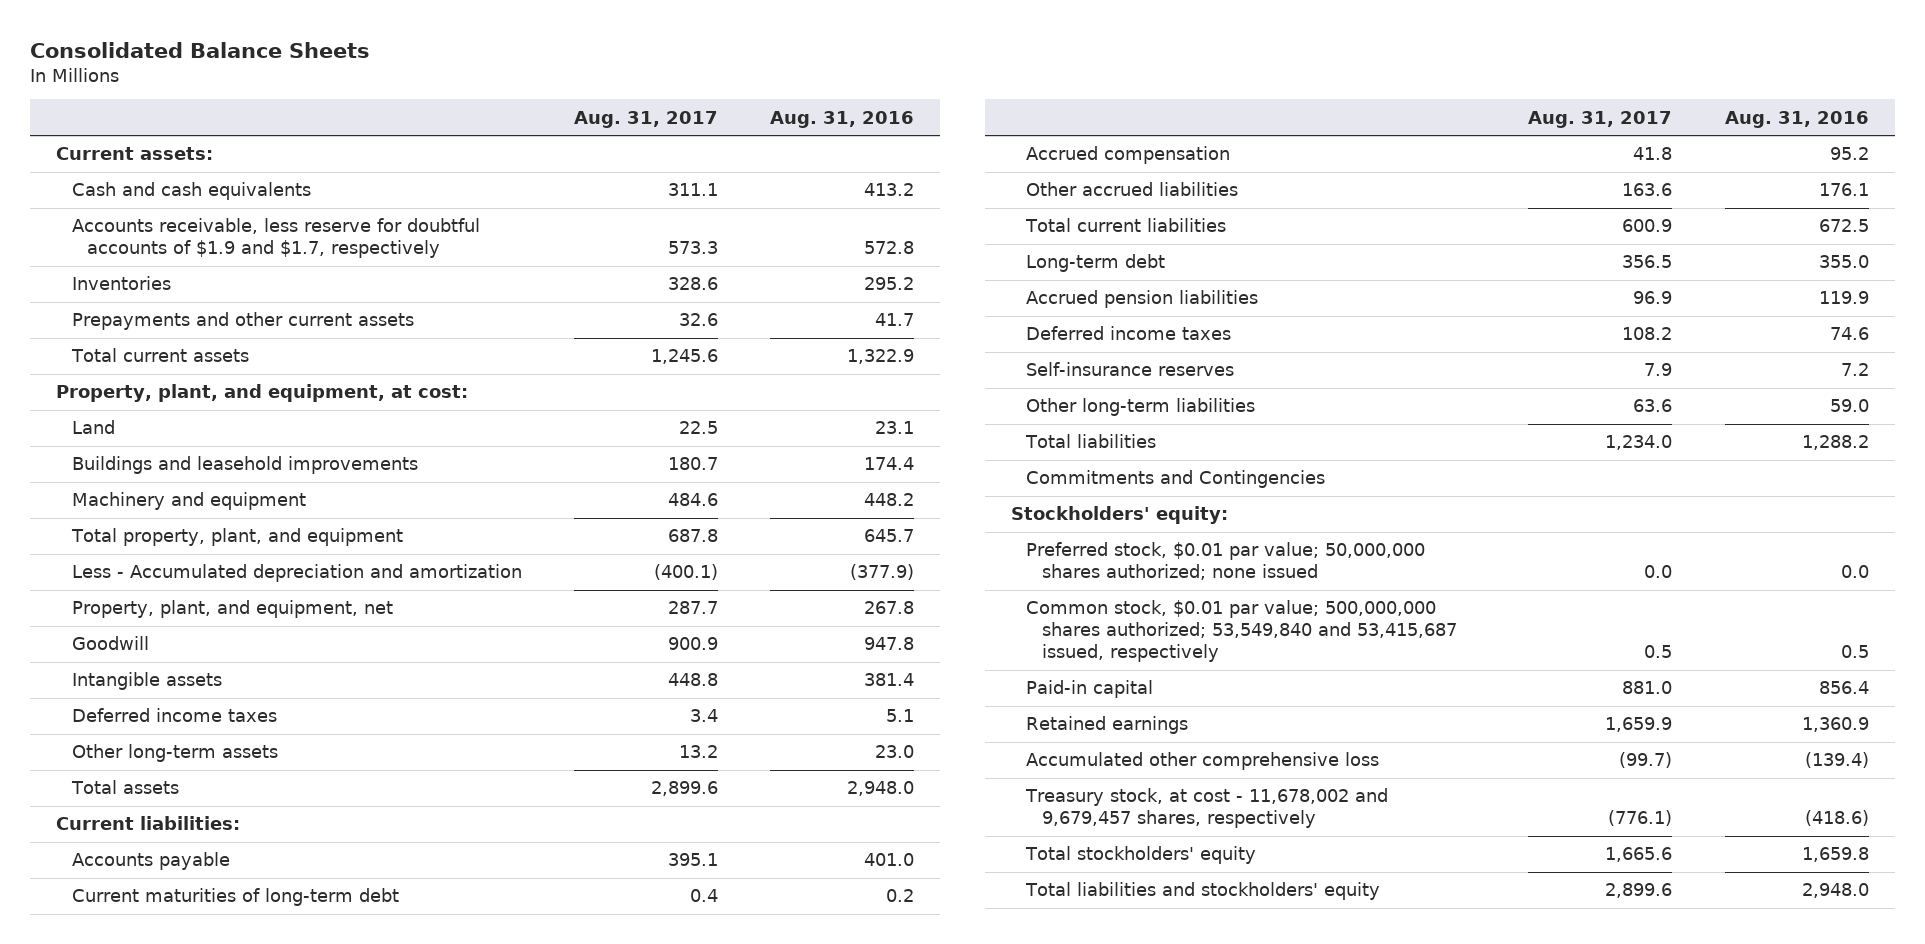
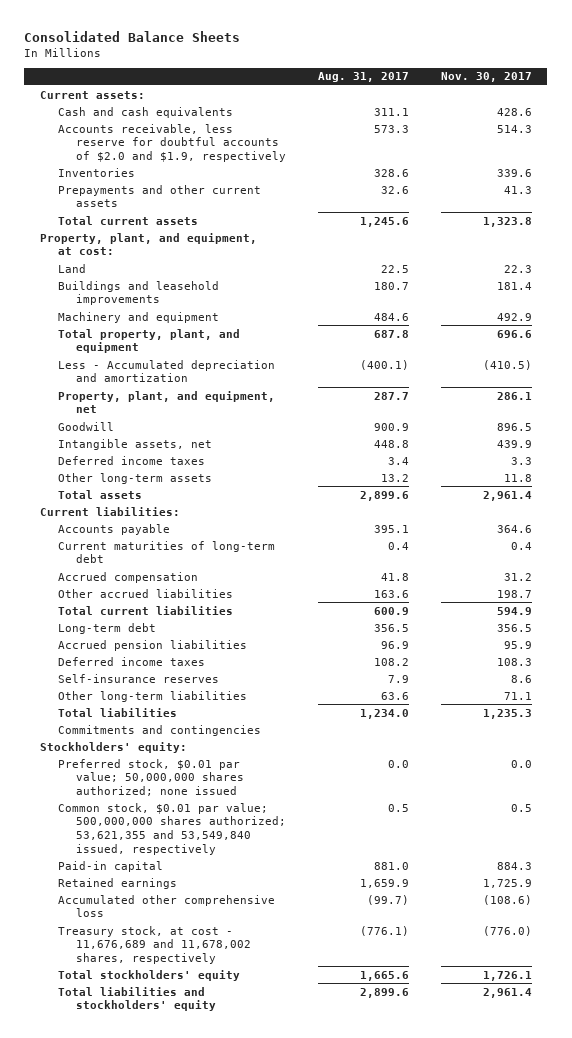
- | Aug. 31, 2017 | Aug. 31, 2016
+ | Aug. 31, 2017 | Nov. 30, 2017
- Accounts receivable, less reserve for doubtful accounts of $1.9 and $1.7, respectively | 573.3 | 572.8
+ Accounts receivable, less reserve for doubtful accounts of $2.0 and $1.9, respectively | 573.3 | 514.3
- Intangible assets | 448.8 | 381.4
+ Intangible assets, net | 448.8 | 439.9
- Commitments and Contingencies
+ Commitments and contingencies
- Common stock, $0.01 par value; 500,000,000 shares authorized; 53,549,840 and 53,415,687 issued, respectively | 0.5 | 0.5
+ Common stock, $0.01 par value; 500,000,000 shares authorized; 53,621,355 and 53,549,840 issued, respectively | 0.5 | 0.5
- Treasury stock, at cost - 11,678,002 and 9,679,457 shares, respectively | (776.1) | (418.6)
+ Treasury stock, at cost - 11,676,689 and 11,678,002 shares, respectively | (776.1) | (776.0)

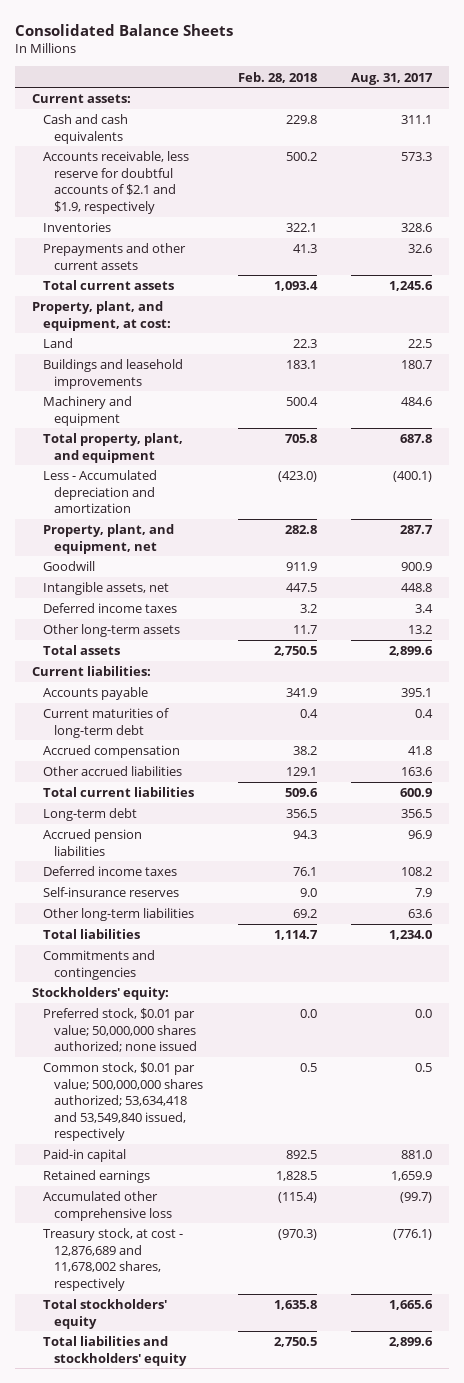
- | Aug. 31, 2017 | Nov. 30, 2017
+ | Feb. 28, 2018 | Aug. 31, 2017
- Accounts receivable, less reserve for doubtful accounts of $2.0 and $1.9, respectively | 573.3 | 514.3
+ Accounts receivable, less reserve for doubtful accounts of $2.1 and $1.9, respectively | 500.2 | 573.3
- Common stock, $0.01 par value; 500,000,000 shares authorized; 53,621,355 and 53,549,840 issued, respectively | 0.5 | 0.5
+ Common stock, $0.01 par value; 500,000,000 shares authorized; 53,634,418 and 53,549,840 issued, respectively | 0.5 | 0.5
- Treasury stock, at cost - 11,676,689 and 11,678,002 shares, respectively | (776.1) | (776.0)
+ Treasury stock, at cost - 12,876,689 and 11,678,002 shares, respectively | (970.3) | (776.1)

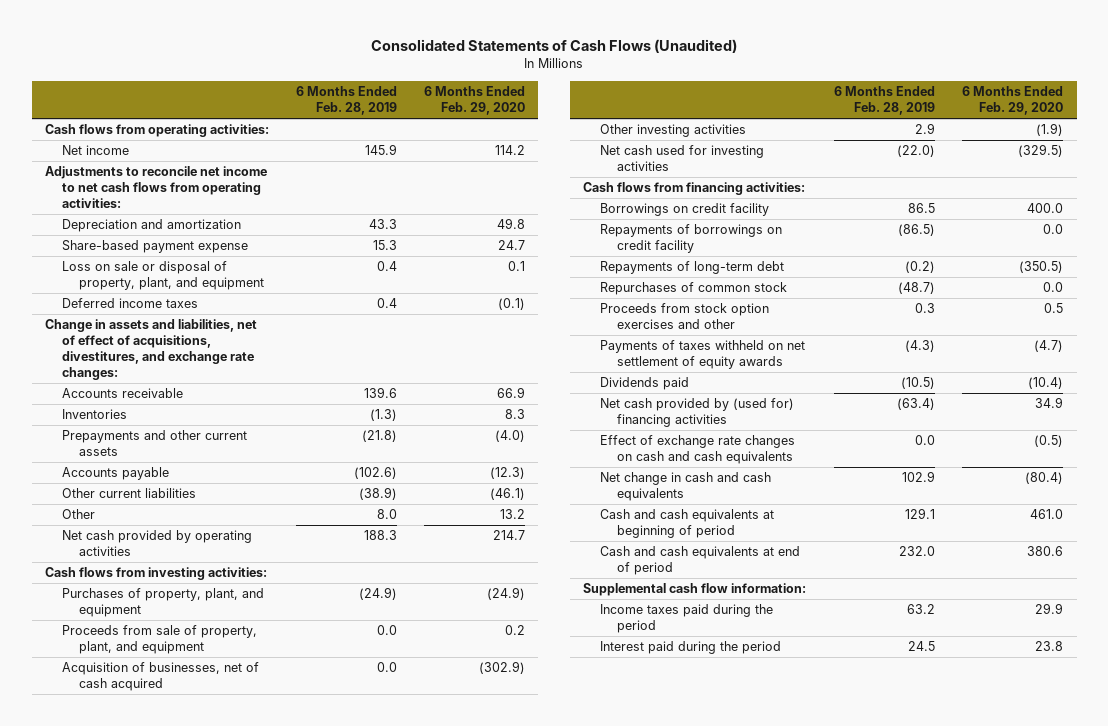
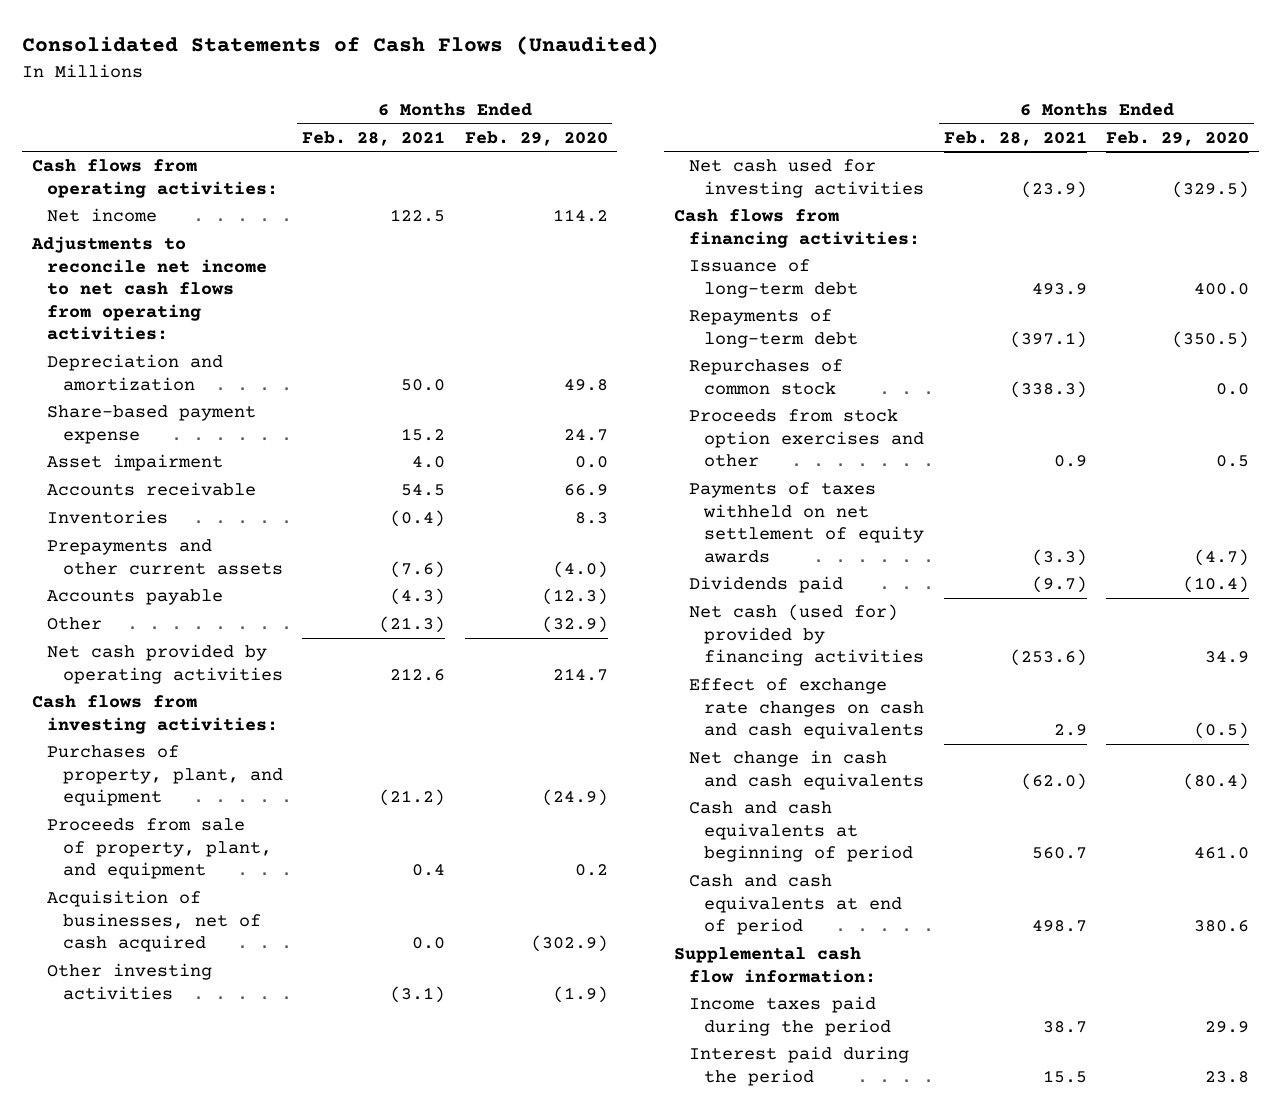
- | 6 Months Ended Feb. 28, 2019 | 6 Months Ended Feb. 29, 2020
+ | 6 Months Ended Feb. 28, 2021 | 6 Months Ended Feb. 29, 2020
- Loss on sale or disposal of property, plant, and equipment | 0.4 | 0.1
- Deferred income taxes | 0.4 | (0.1)
- Change in assets and liabilities, net of effect of acquisitions, divestitures, and exchange rate changes:
+ Asset impairment | 4.0 | 0.0
- Other current liabilities | (38.9) | (46.1)
- Other | 8.0 | 13.2
+ Other | (21.3) | (32.9)
- Borrowings on credit facility | 86.5 | 400.0
- Repayments of borrowings on credit facility | (86.5) | 0.0
+ Issuance of long-term debt | 493.9 | 400.0
- Net cash provided by (used for) financing activities | (63.4) | 34.9
+ Net cash (used for) provided by financing activities | (253.6) | 34.9

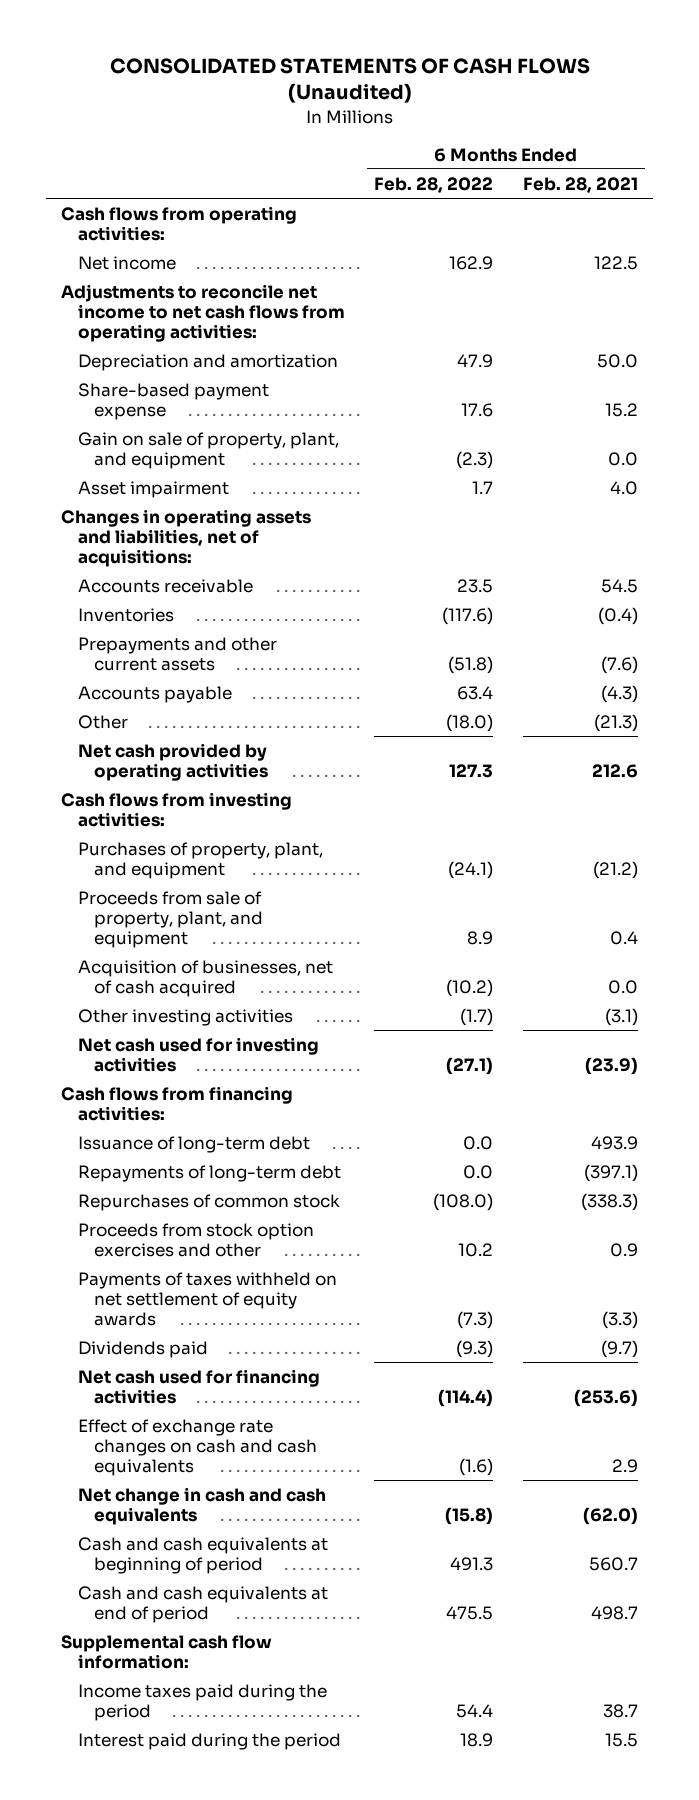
- Consolidated Statements of Cash Flows (Unaudited)
+ CONSOLIDATED STATEMENTS OF CASH FLOWS (Unaudited)
- | 6 Months Ended Feb. 28, 2021 | 6 Months Ended Feb. 29, 2020
+ | 6 Months Ended Feb. 28, 2022 | 6 Months Ended Feb. 28, 2021
+ Gain on sale of property, plant, and equipment | (2.3) | 0.0
+ Changes in operating assets and liabilities, net of acquisitions:
- Net cash (used for) provided by financing activities | (253.6) | 34.9
+ Net cash used for financing activities | (114.4) | (253.6)

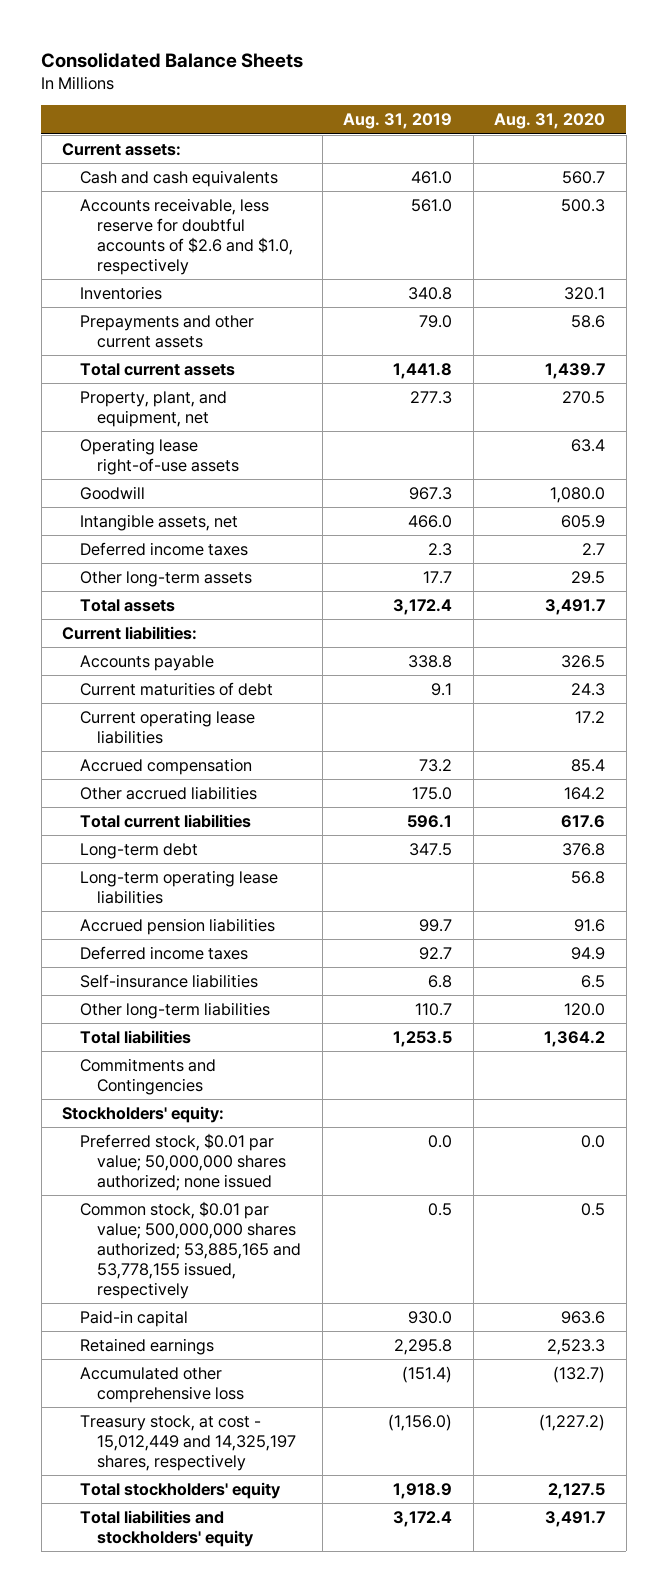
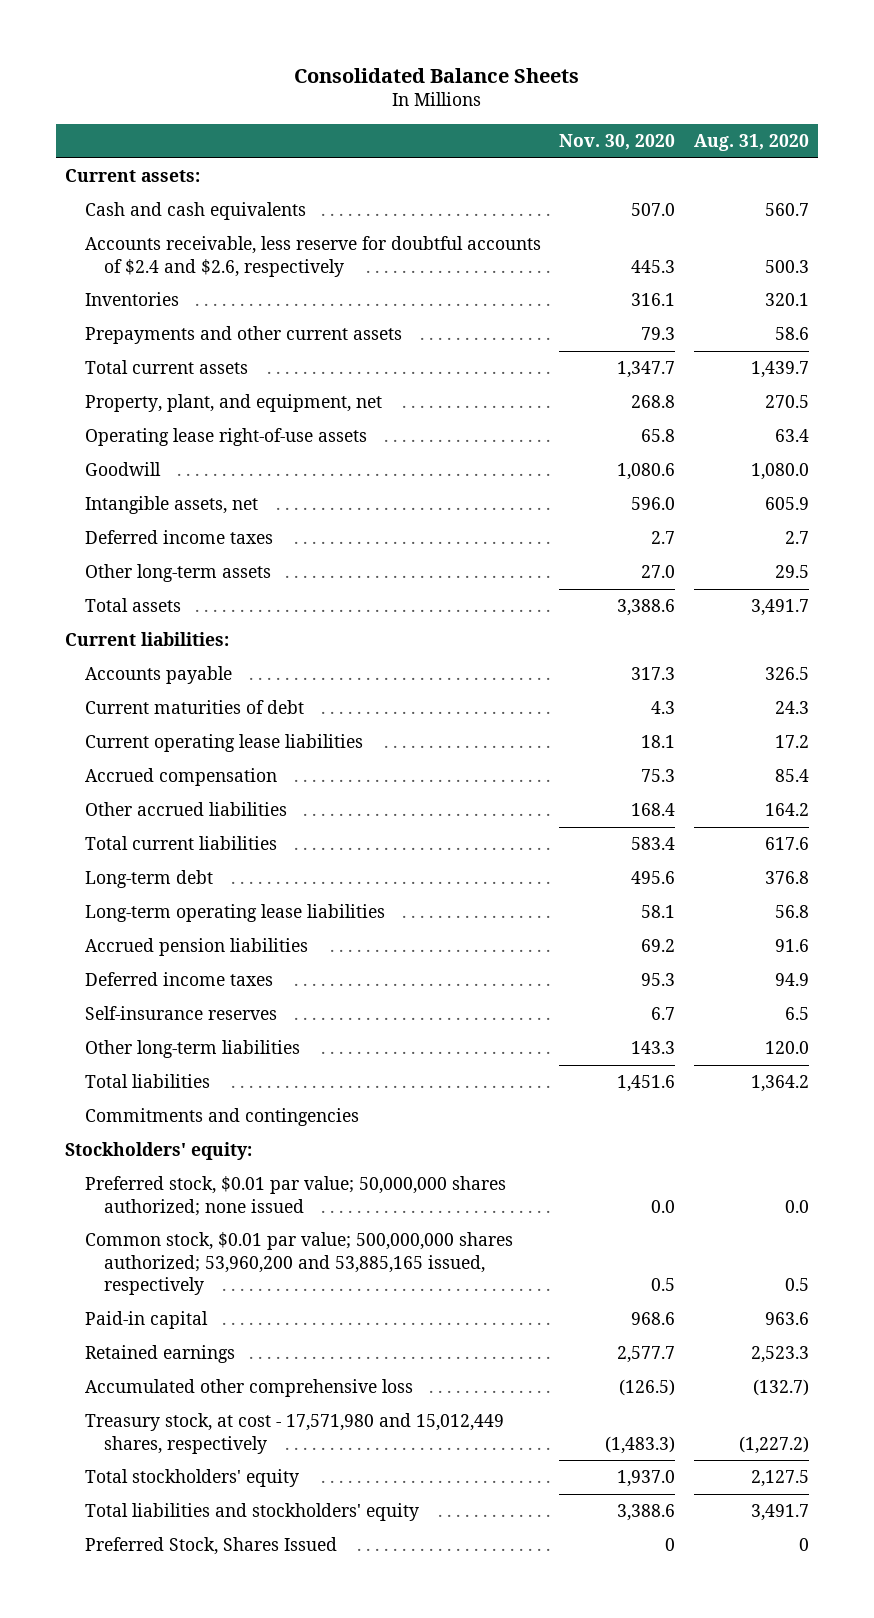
- | Aug. 31, 2019 | Aug. 31, 2020
+ | Nov. 30, 2020 | Aug. 31, 2020
- Accounts receivable, less reserve for doubtful accounts of $2.6 and $1.0, respectively | 561.0 | 500.3
+ Accounts receivable, less reserve for doubtful accounts of $2.4 and $2.6, respectively | 445.3 | 500.3
- Self-insurance liabilities | 6.8 | 6.5
+ Self-insurance reserves | 6.7 | 6.5
- Commitments and Contingencies
+ Commitments and contingencies
- Common stock, $0.01 par value; 500,000,000 shares authorized; 53,885,165 and 53,778,155 issued, respectively | 0.5 | 0.5
+ Common stock, $0.01 par value; 500,000,000 shares authorized; 53,960,200 and 53,885,165 issued, respectively | 0.5 | 0.5
- Treasury stock, at cost - 15,012,449 and 14,325,197 shares, respectively | (1,156.0) | (1,227.2)
+ Treasury stock, at cost - 17,571,980 and 15,012,449 shares, respectively | (1,483.3) | (1,227.2)
+ Preferred Stock, Shares Issued | 0 | 0

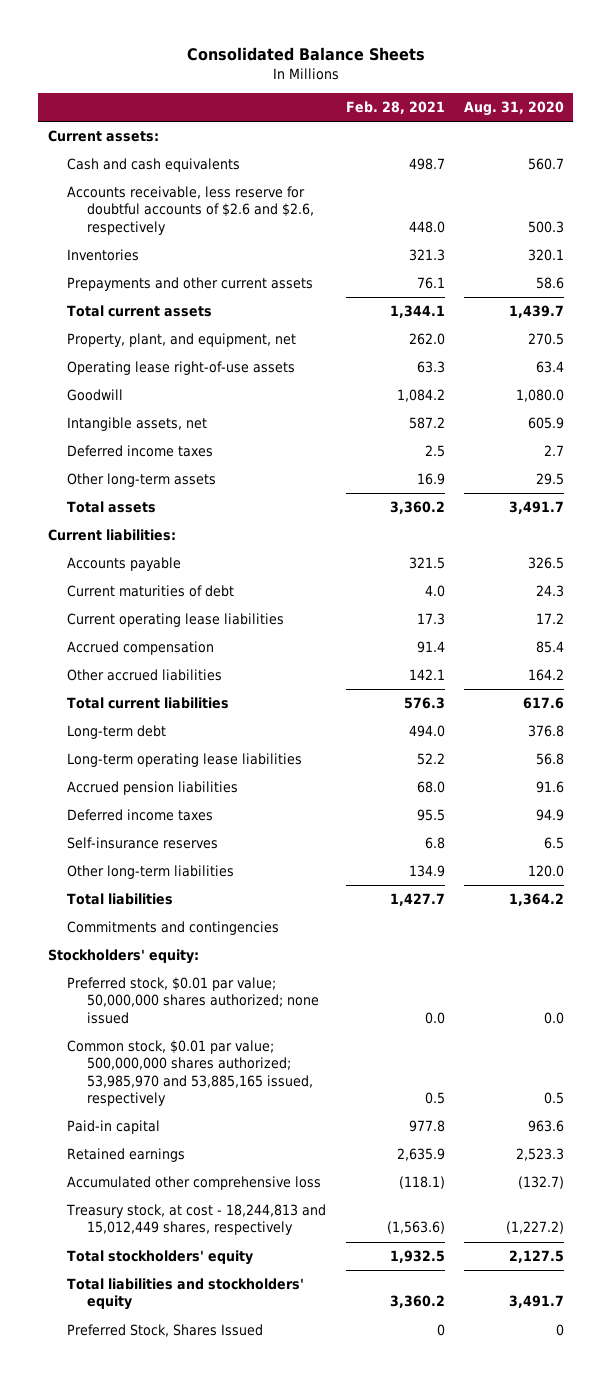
- | Nov. 30, 2020 | Aug. 31, 2020
+ | Feb. 28, 2021 | Aug. 31, 2020
- Accounts receivable, less reserve for doubtful accounts of $2.4 and $2.6, respectively | 445.3 | 500.3
+ Accounts receivable, less reserve for doubtful accounts of $2.6 and $2.6, respectively | 448.0 | 500.3
- Common stock, $0.01 par value; 500,000,000 shares authorized; 53,960,200 and 53,885,165 issued, respectively | 0.5 | 0.5
+ Common stock, $0.01 par value; 500,000,000 shares authorized; 53,985,970 and 53,885,165 issued, respectively | 0.5 | 0.5
- Treasury stock, at cost - 17,571,980 and 15,012,449 shares, respectively | (1,483.3) | (1,227.2)
+ Treasury stock, at cost - 18,244,813 and 15,012,449 shares, respectively | (1,563.6) | (1,227.2)

